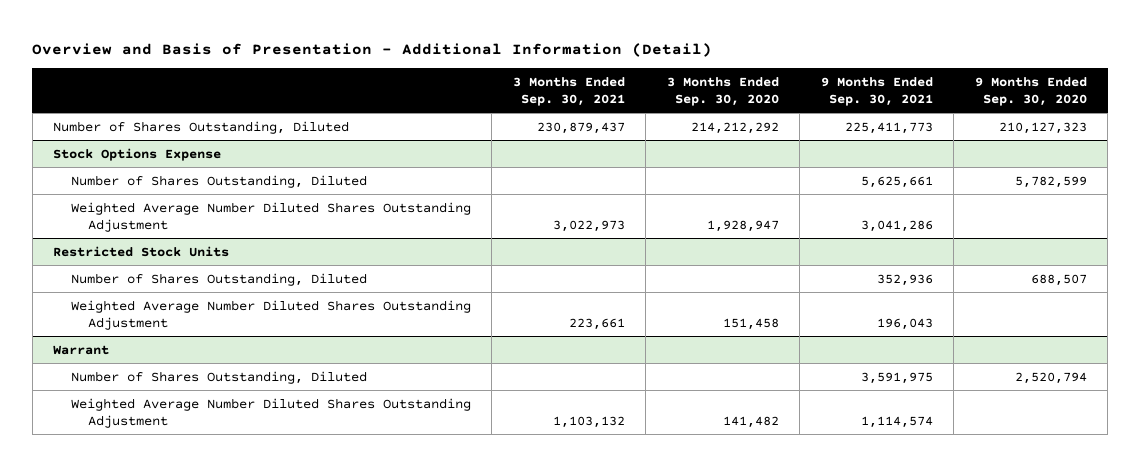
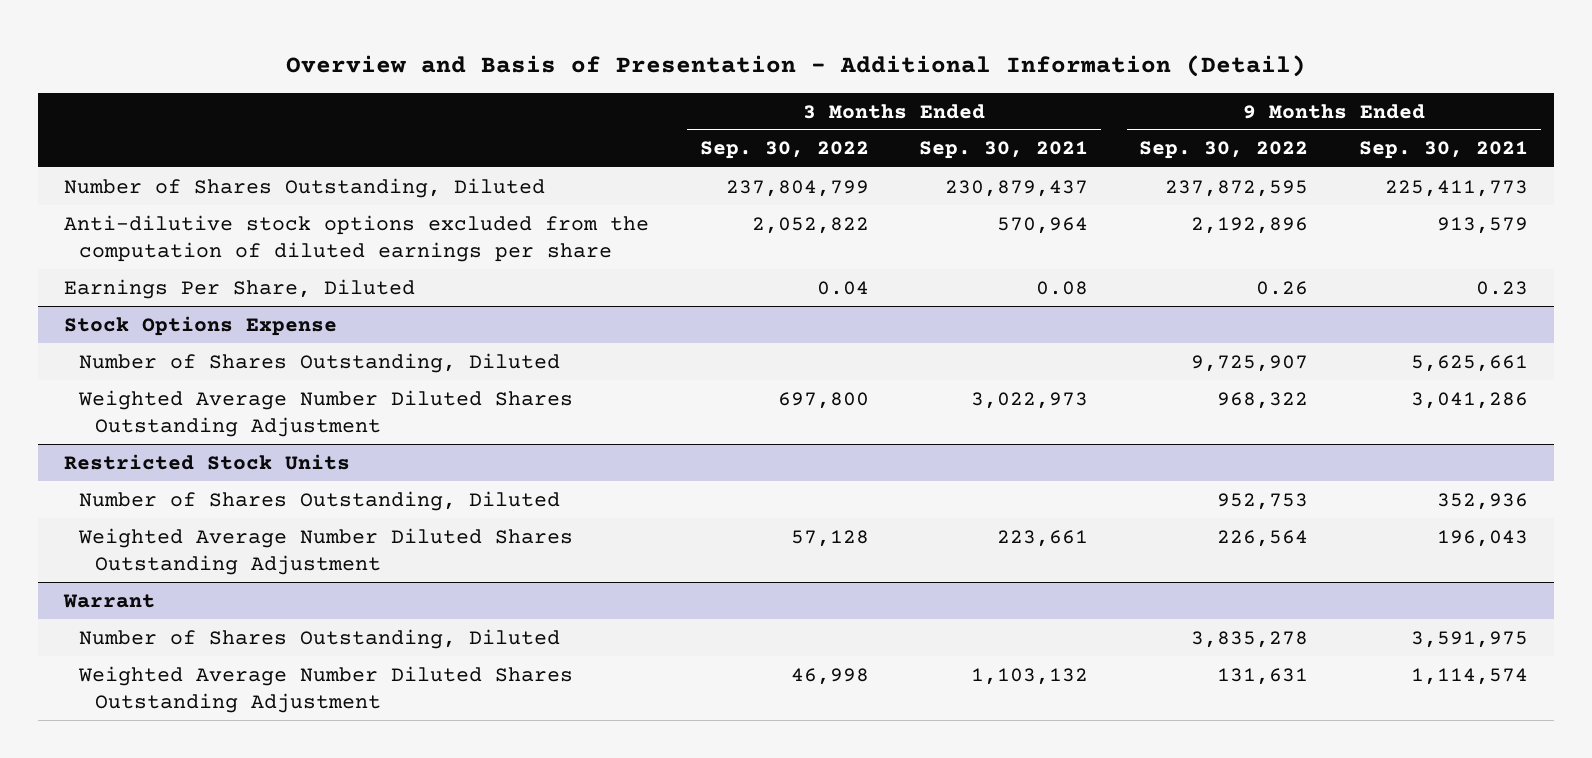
- | 3 Months Ended Sep. 30, 2021 | 3 Months Ended Sep. 30, 2020 | 9 Months Ended Sep. 30, 2021 | 9 Months Ended Sep. 30, 2020
+ | 3 Months Ended Sep. 30, 2022 | 3 Months Ended Sep. 30, 2021 | 9 Months Ended Sep. 30, 2022 | 9 Months Ended Sep. 30, 2021
+ Anti-dilutive stock options excluded from the computation of diluted earnings per share | 2,052,822 | 570,964 | 2,192,896 | 913,579
+ Earnings Per Share, Diluted | 0.04 | 0.08 | 0.26 | 0.23

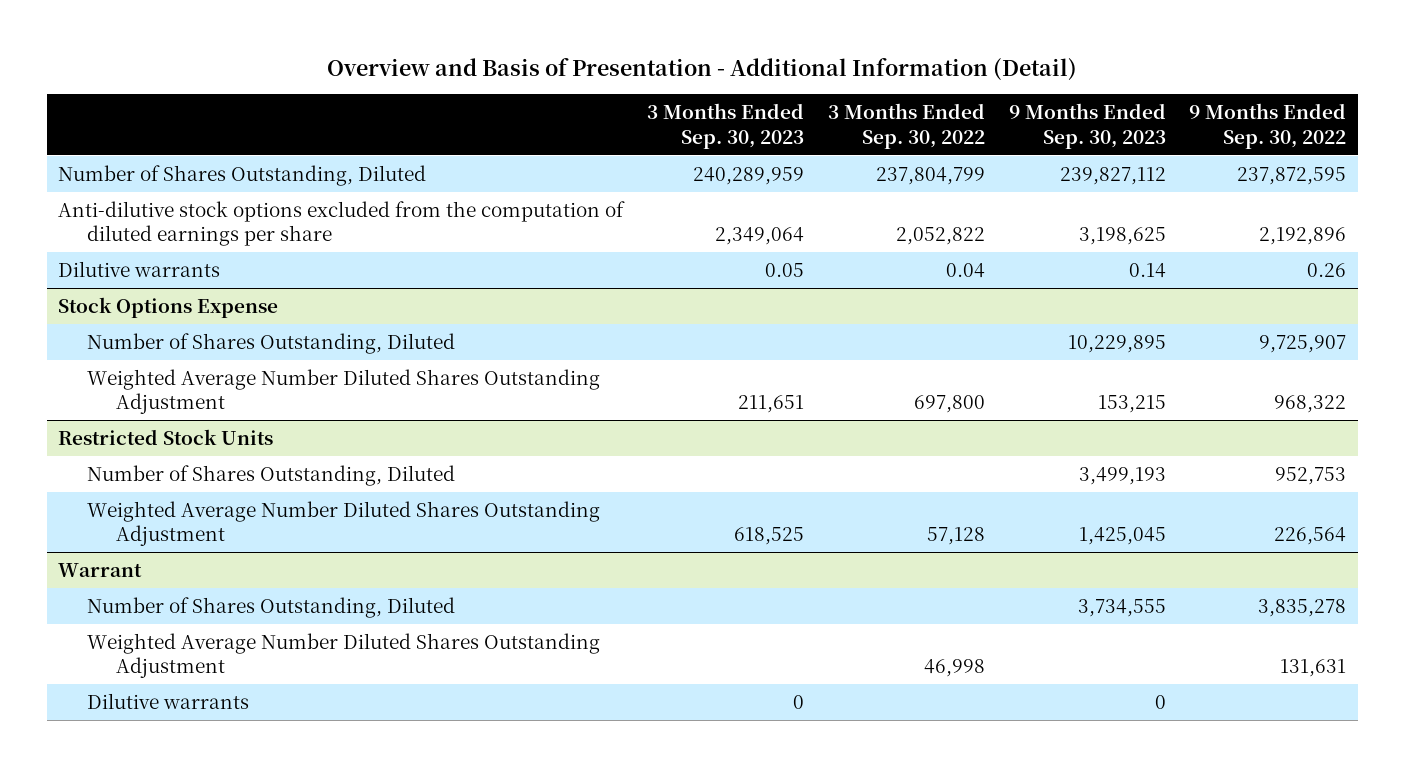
- | 3 Months Ended Sep. 30, 2022 | 3 Months Ended Sep. 30, 2021 | 9 Months Ended Sep. 30, 2022 | 9 Months Ended Sep. 30, 2021
+ | 3 Months Ended Sep. 30, 2023 | 3 Months Ended Sep. 30, 2022 | 9 Months Ended Sep. 30, 2023 | 9 Months Ended Sep. 30, 2022
- Earnings Per Share, Diluted | 0.04 | 0.08 | 0.26 | 0.23
+ Dilutive warrants | 0.05 | 0.04 | 0.14 | 0.26
@ Warrant
+ Dilutive warrants | 0 | | 0 |

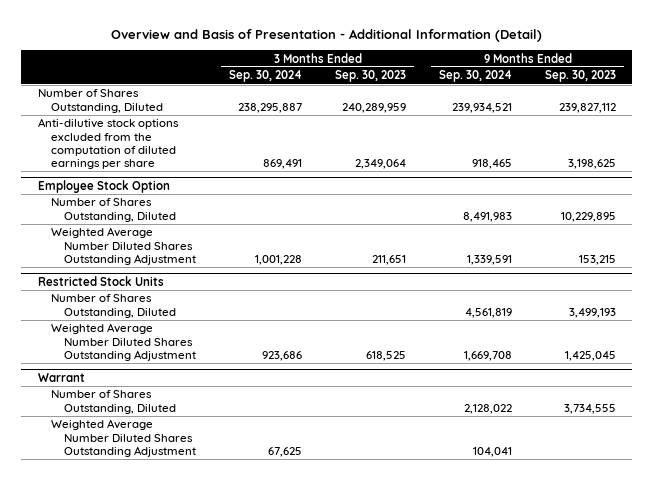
- | 3 Months Ended Sep. 30, 2023 | 3 Months Ended Sep. 30, 2022 | 9 Months Ended Sep. 30, 2023 | 9 Months Ended Sep. 30, 2022
+ | 3 Months Ended Sep. 30, 2024 | 3 Months Ended Sep. 30, 2023 | 9 Months Ended Sep. 30, 2024 | 9 Months Ended Sep. 30, 2023
- Dilutive warrants | 0.05 | 0.04 | 0.14 | 0.26
- Stock Options Expense
+ Employee Stock Option
@ Warrant
- Dilutive warrants | 0 | | 0 |

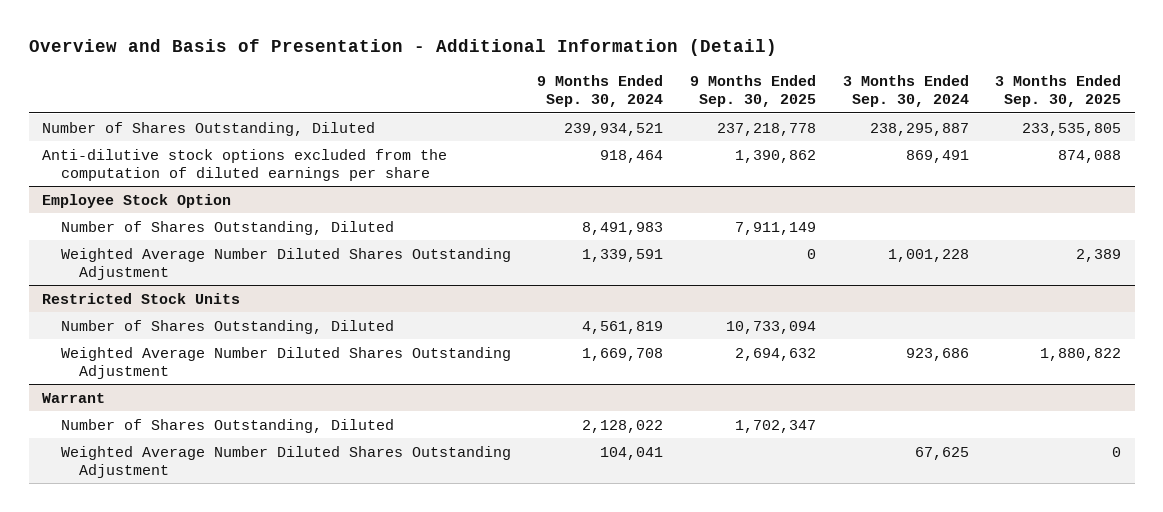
- | 3 Months Ended Sep. 30, 2024 | 3 Months Ended Sep. 30, 2023 | 9 Months Ended Sep. 30, 2024 | 9 Months Ended Sep. 30, 2023
+ | 9 Months Ended Sep. 30, 2024 | 9 Months Ended Sep. 30, 2025 | 3 Months Ended Sep. 30, 2024 | 3 Months Ended Sep. 30, 2025
- Anti-dilutive stock options excluded from the computation of diluted earnings per share | 869,491 | 2,349,064 | 918,465 | 3,198,625
+ Anti-dilutive stock options excluded from the computation of diluted earnings per share | 918,464 | 1,390,862 | 869,491 | 874,088

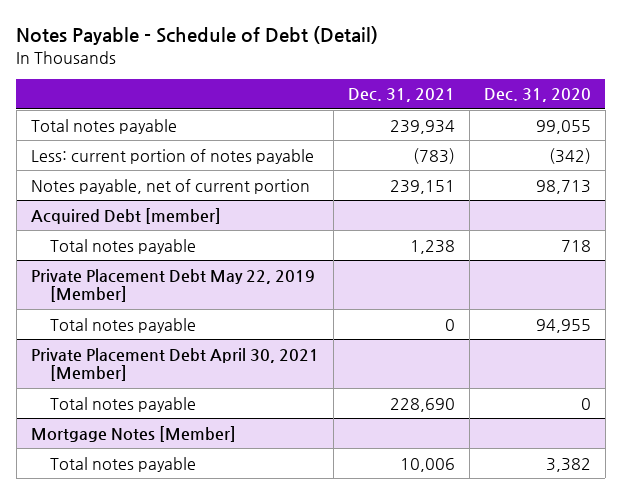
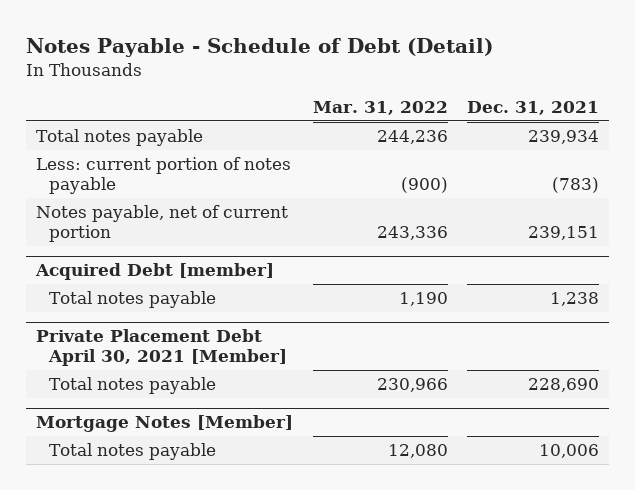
- | Dec. 31, 2021 | Dec. 31, 2020
+ | Mar. 31, 2022 | Dec. 31, 2021
- Private Placement Debt May 22, 2019 [Member]
- Total notes payable | 0 | 94,955

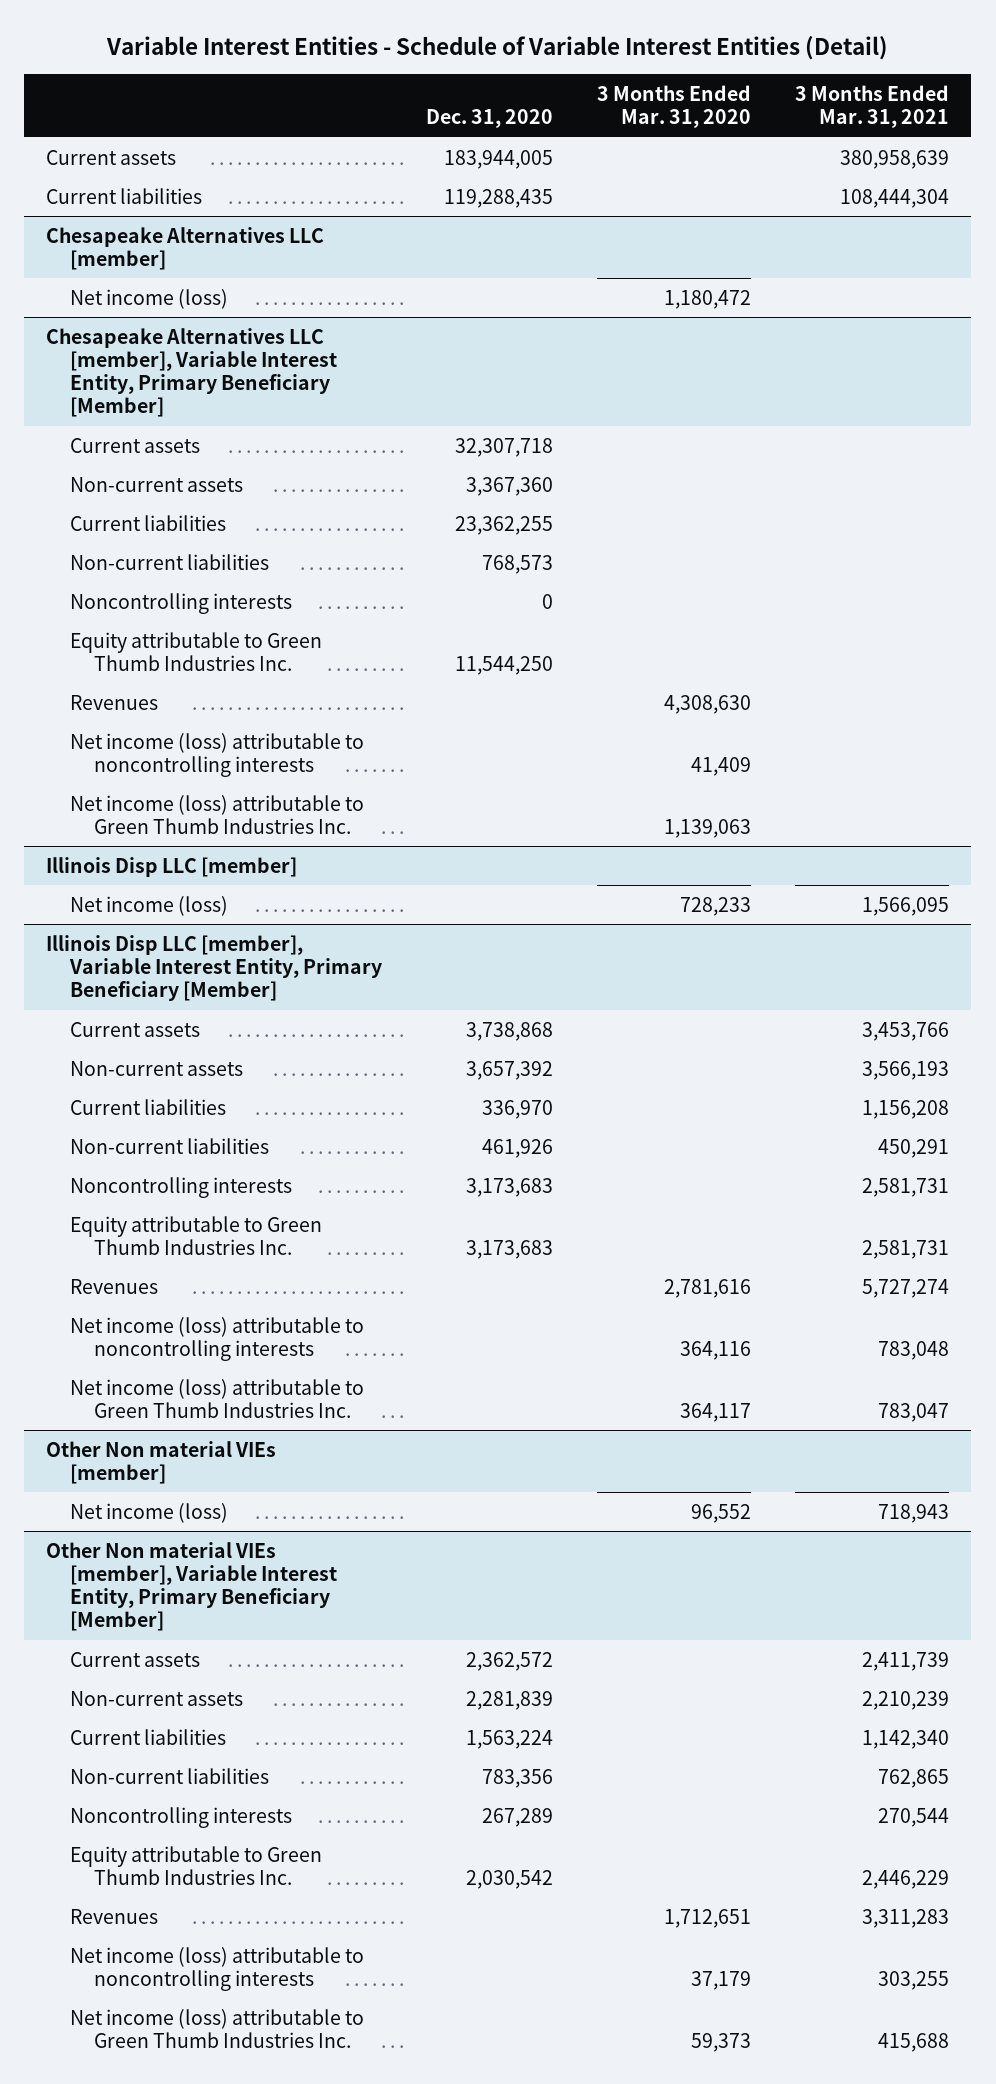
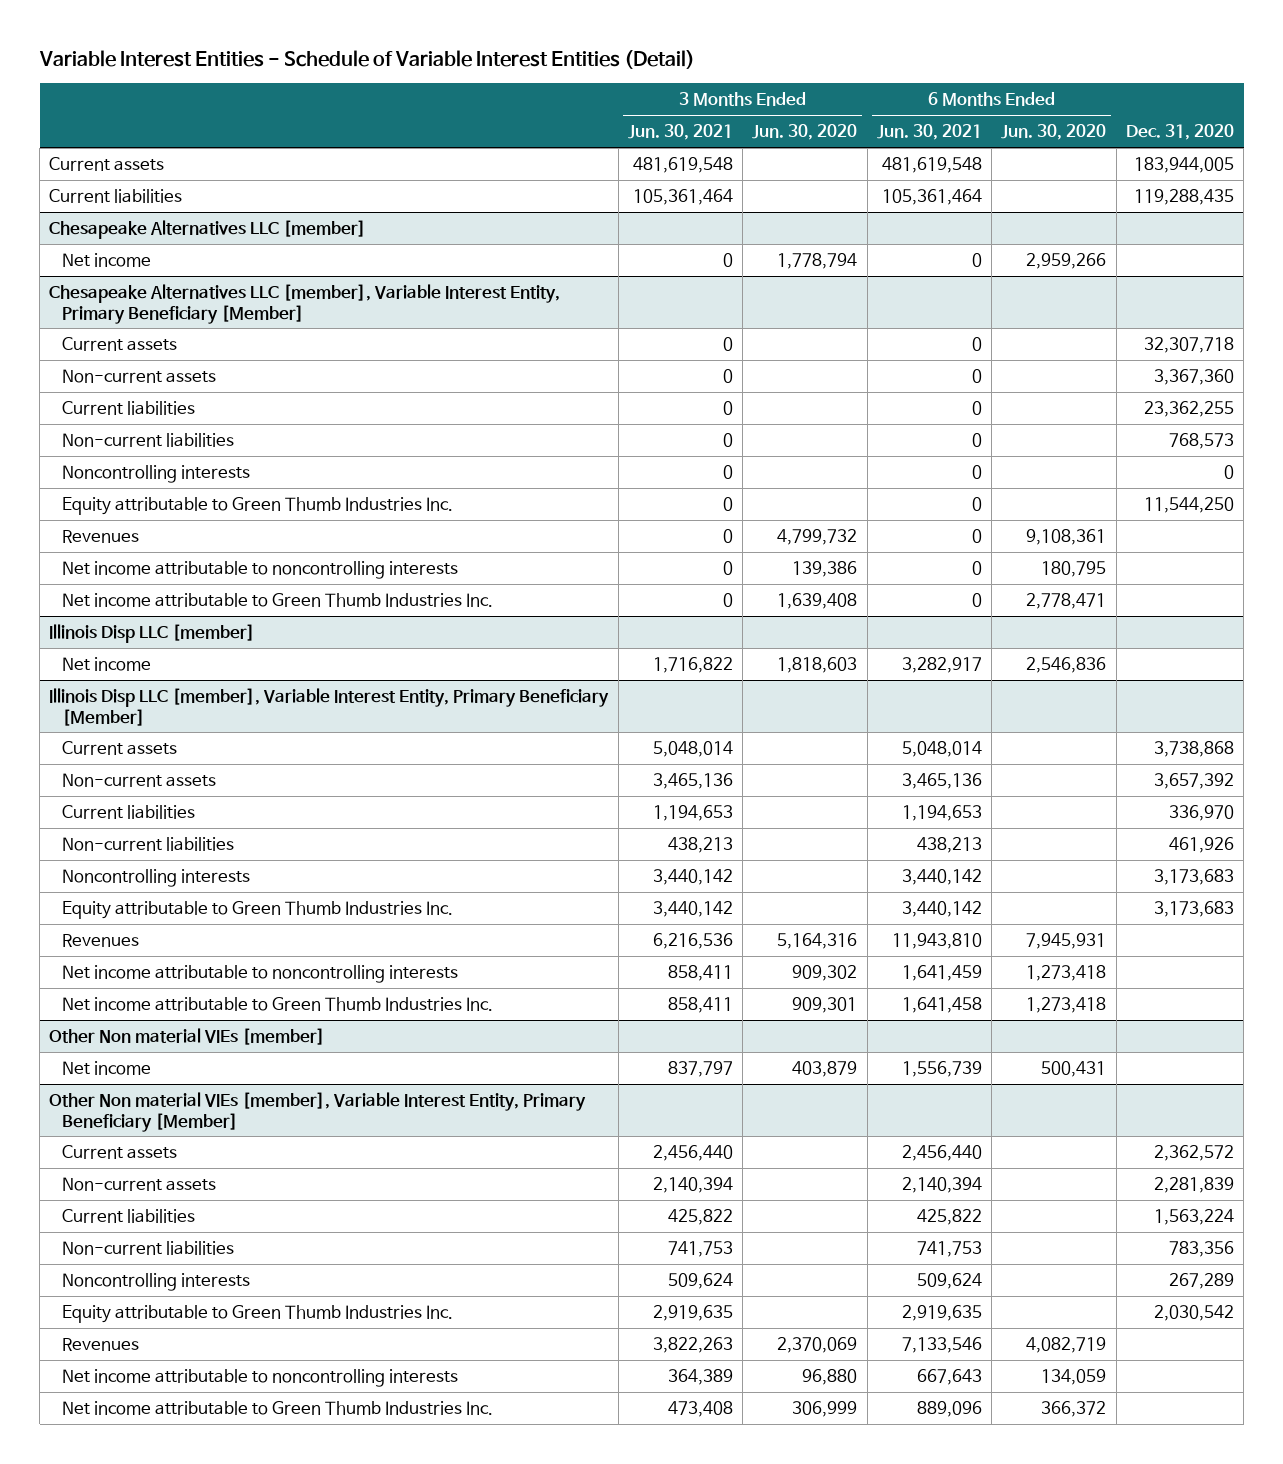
- | Dec. 31, 2020 | 3 Months Ended Mar. 31, 2020 | 3 Months Ended Mar. 31, 2021
+ | 3 Months Ended Jun. 30, 2021 | 3 Months Ended Jun. 30, 2020 | 6 Months Ended Jun. 30, 2021 | 6 Months Ended Jun. 30, 2020 | Dec. 31, 2020
@ Chesapeake Alternatives LLC [member]
- Net income (loss) | | 1,180,472 |
+ Net income | 0 | 1,778,794 | 0 | 2,959,266 |
@ Chesapeake Alternatives LLC [member], Variable Interest Entity, Primary Beneficiary [Member]
- Net income (loss) attributable to noncontrolling interests | | 41,409 |
- Net income (loss) attributable to Green Thumb Industries Inc. | | 1,139,063 |
+ Net income attributable to noncontrolling interests | 0 | 139,386 | 0 | 180,795 |
+ Net income attributable to Green Thumb Industries Inc. | 0 | 1,639,408 | 0 | 2,778,471 |
@ Illinois Disp LLC [member]
- Net income (loss) | | 728,233 | 1,566,095
+ Net income | 1,716,822 | 1,818,603 | 3,282,917 | 2,546,836 |
@ Illinois Disp LLC [member], Variable Interest Entity, Primary Beneficiary [Member]
- Net income (loss) attributable to noncontrolling interests | | 364,116 | 783,048
- Net income (loss) attributable to Green Thumb Industries Inc. | | 364,117 | 783,047
+ Net income attributable to noncontrolling interests | 858,411 | 909,302 | 1,641,459 | 1,273,418 |
+ Net income attributable to Green Thumb Industries Inc. | 858,411 | 909,301 | 1,641,458 | 1,273,418 |
@ Other Non material VIEs [member]
- Net income (loss) | | 96,552 | 718,943
+ Net income | 837,797 | 403,879 | 1,556,739 | 500,431 |
@ Other Non material VIEs [member], Variable Interest Entity, Primary Beneficiary [Member]
- Net income (loss) attributable to noncontrolling interests | | 37,179 | 303,255
- Net income (loss) attributable to Green Thumb Industries Inc. | | 59,373 | 415,688
+ Net income attributable to noncontrolling interests | 364,389 | 96,880 | 667,643 | 134,059 |
+ Net income attributable to Green Thumb Industries Inc. | 473,408 | 306,999 | 889,096 | 366,372 |

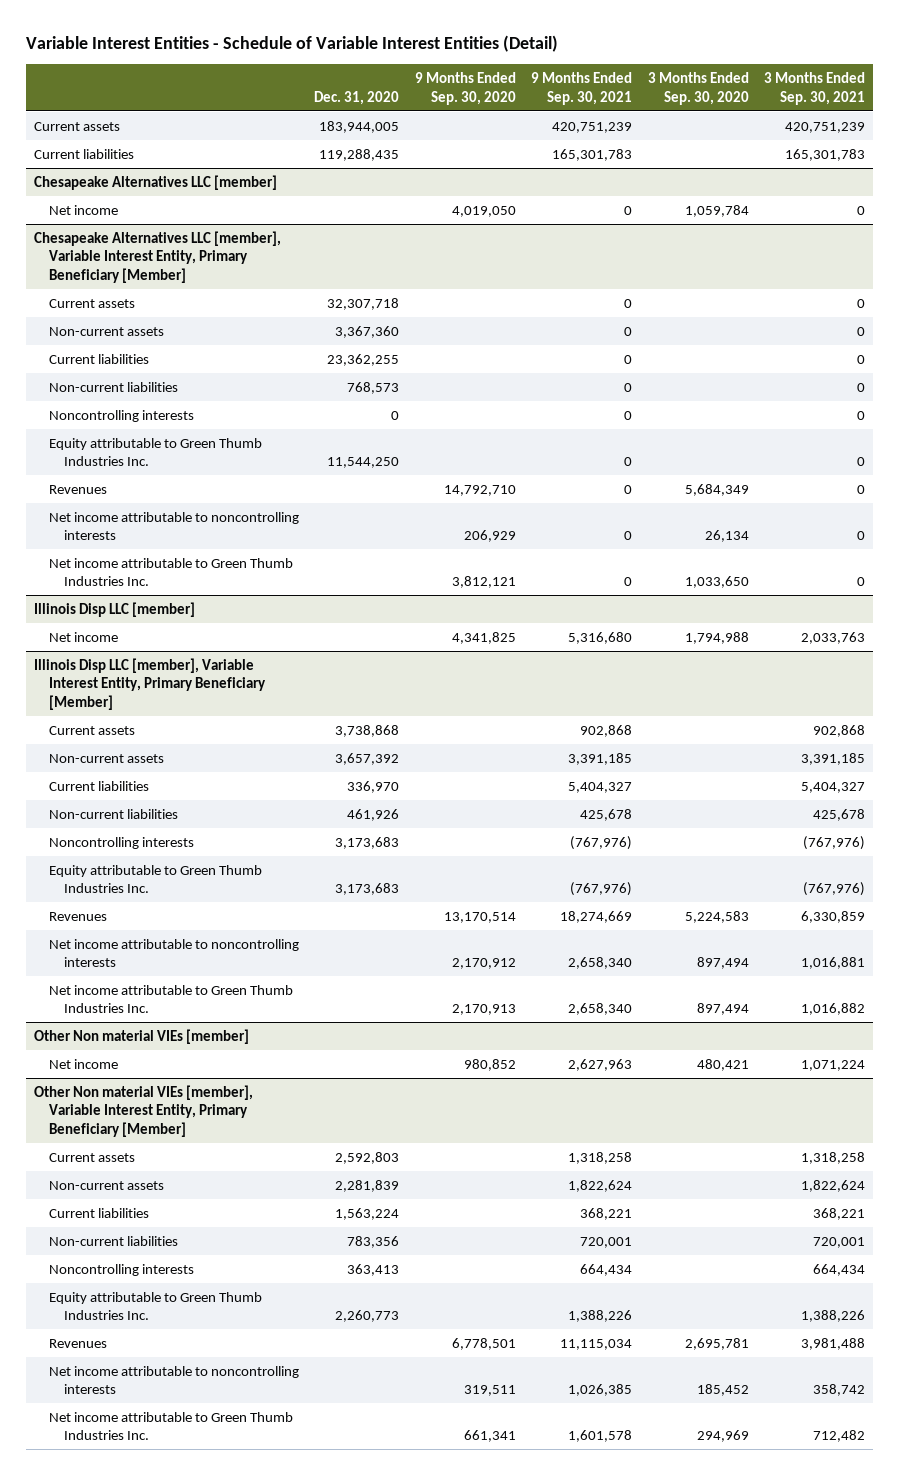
- | 3 Months Ended Jun. 30, 2021 | 3 Months Ended Jun. 30, 2020 | 6 Months Ended Jun. 30, 2021 | 6 Months Ended Jun. 30, 2020 | Dec. 31, 2020
+ | Dec. 31, 2020 | 9 Months Ended Sep. 30, 2020 | 9 Months Ended Sep. 30, 2021 | 3 Months Ended Sep. 30, 2020 | 3 Months Ended Sep. 30, 2021
@ Other Non material VIEs [member], Variable Interest Entity, Primary Beneficiary [Member]
- Current assets | 2,456,440 | | 2,456,440 | | 2,362,572
+ Current assets | 2,592,803 | | 1,318,258 | | 1,318,258
- Noncontrolling interests | 509,624 | | 509,624 | | 267,289
- Equity attributable to Green Thumb Industries Inc. | 2,919,635 | | 2,919,635 | | 2,030,542
+ Noncontrolling interests | 363,413 | | 664,434 | | 664,434
+ Equity attributable to Green Thumb Industries Inc. | 2,260,773 | | 1,388,226 | | 1,388,226

